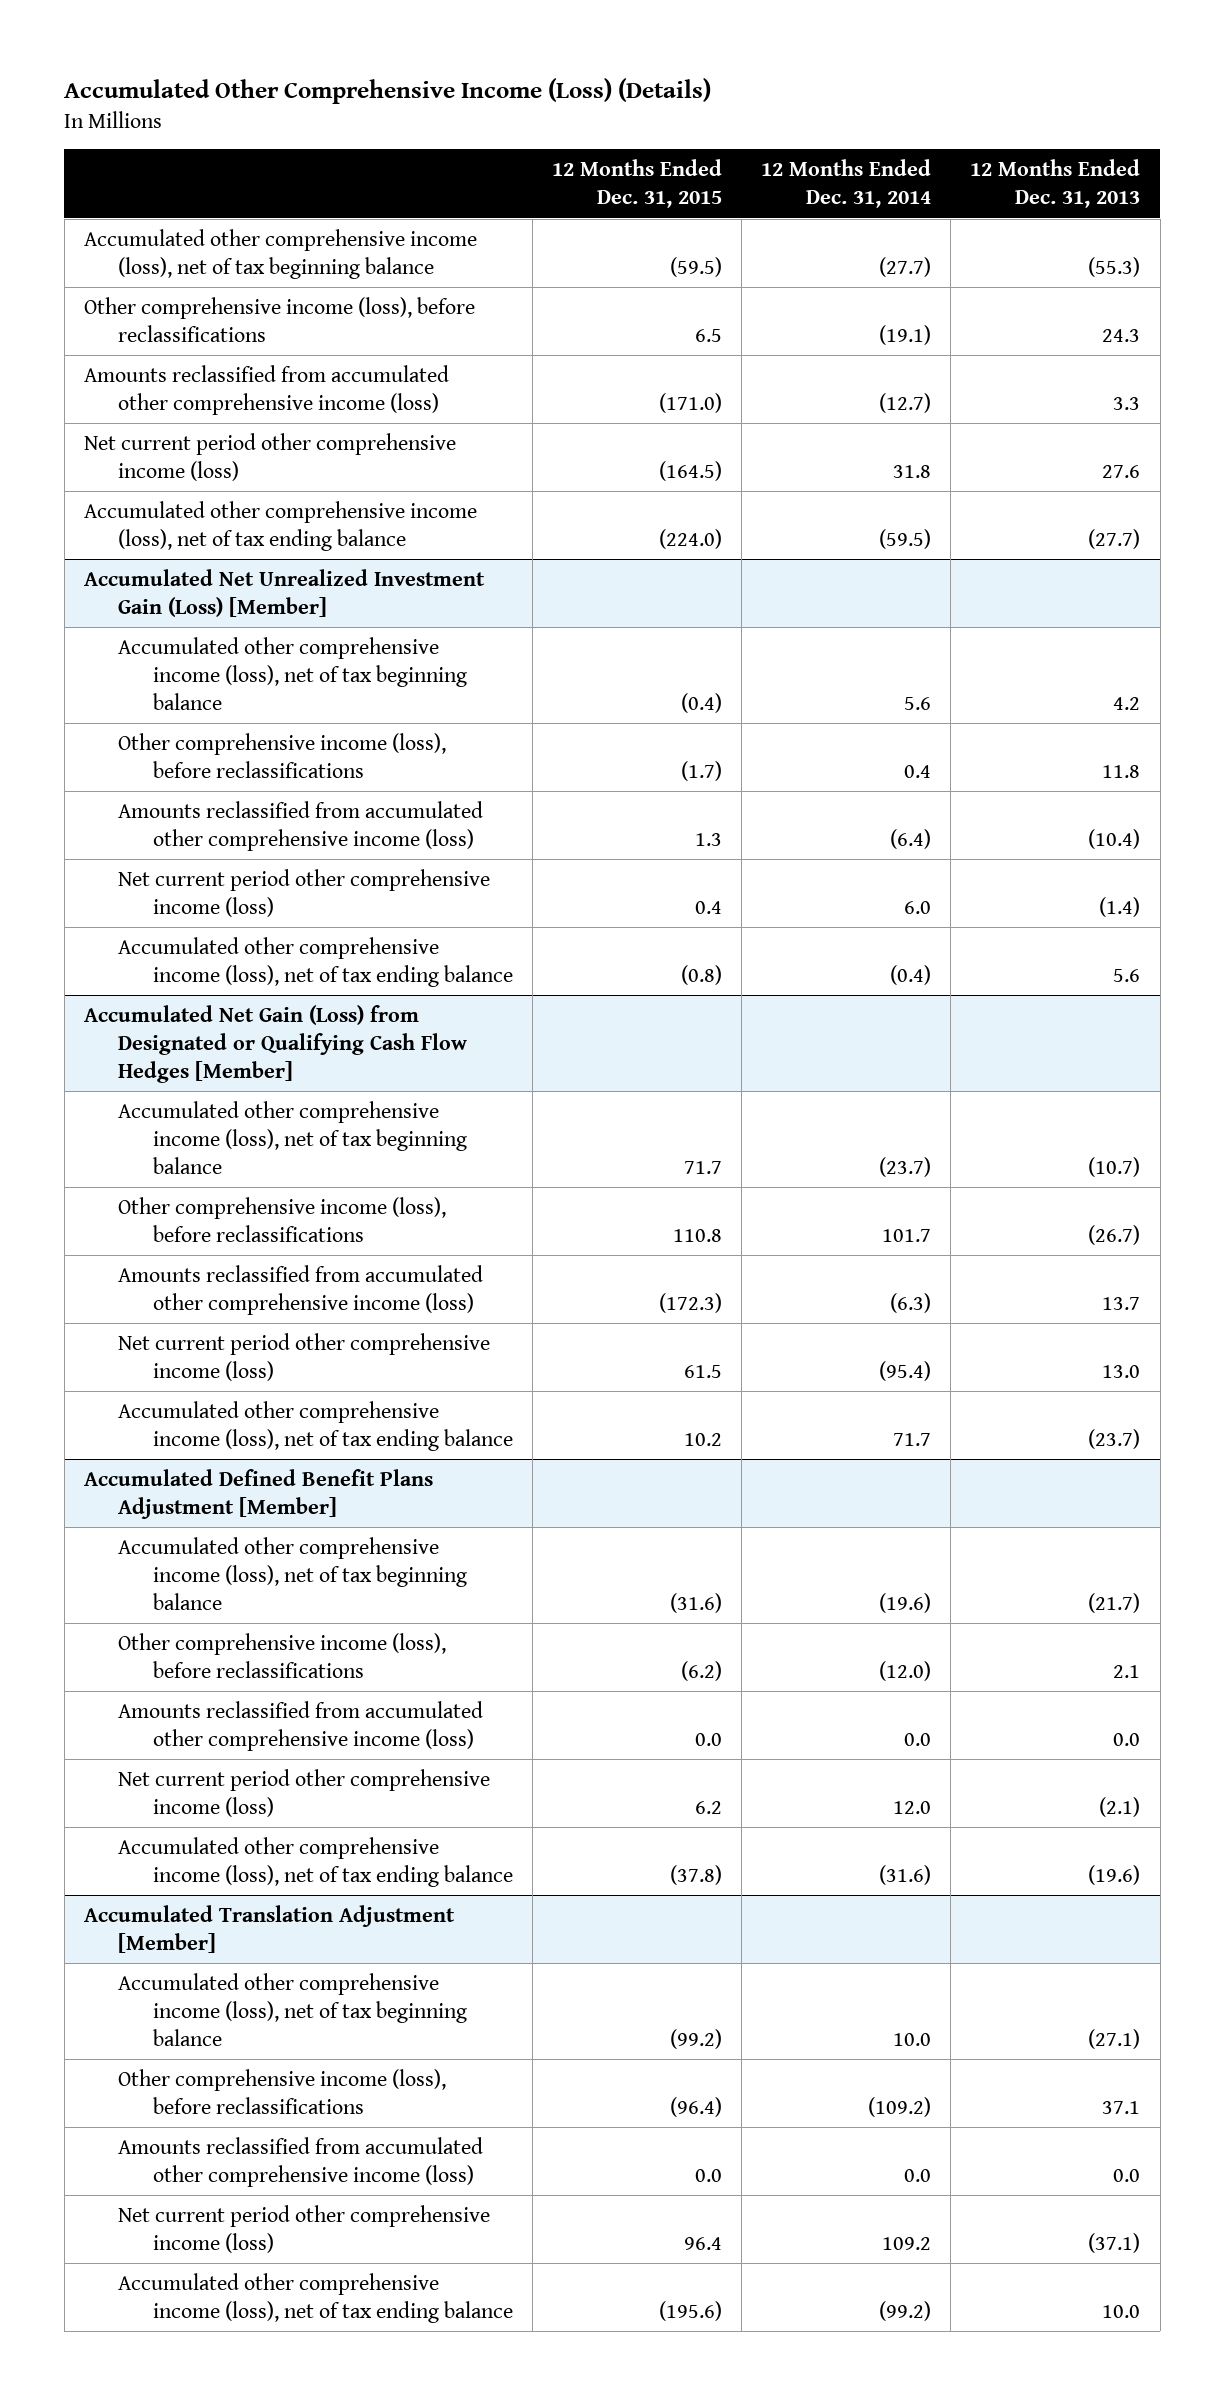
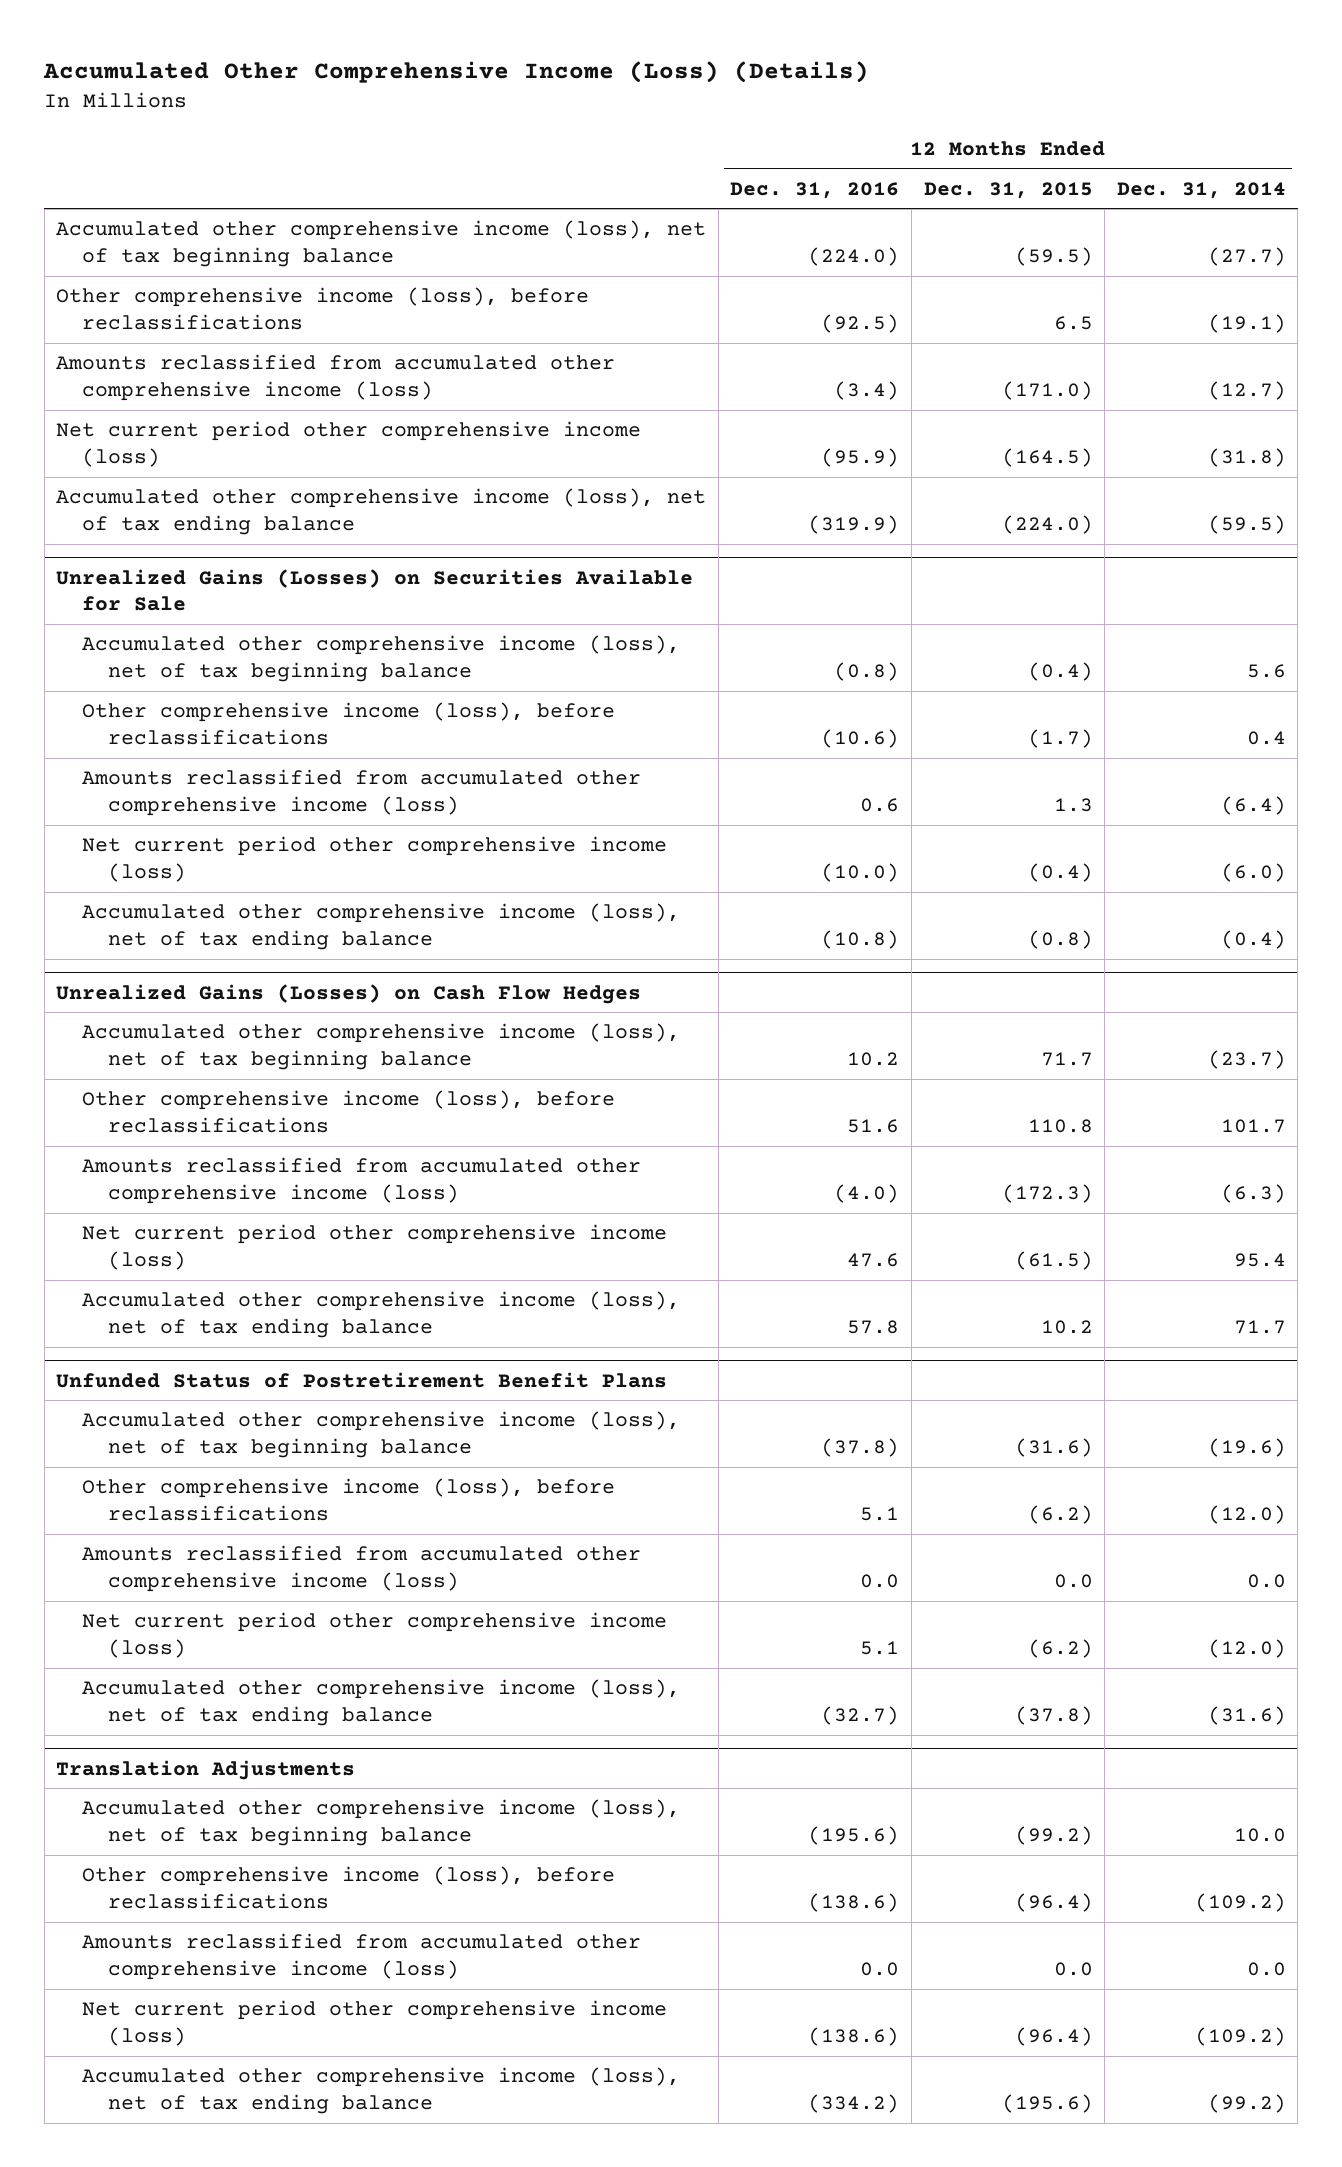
- | 12 Months Ended Dec. 31, 2015 | 12 Months Ended Dec. 31, 2014 | 12 Months Ended Dec. 31, 2013
+ | 12 Months Ended Dec. 31, 2016 | 12 Months Ended Dec. 31, 2015 | 12 Months Ended Dec. 31, 2014
- Net current period other comprehensive income (loss) | (164.5) | 31.8 | 27.6
+ Net current period other comprehensive income (loss) | (95.9) | (164.5) | (31.8)
- Accumulated Net Unrealized Investment Gain (Loss) [Member]
+ Unrealized Gains (Losses) on Securities Available for Sale
- Net current period other comprehensive income (loss) | 0.4 | 6.0 | (1.4)
+ Net current period other comprehensive income (loss) | (10.0) | (0.4) | (6.0)
- Accumulated Net Gain (Loss) from Designated or Qualifying Cash Flow Hedges [Member]
+ Unrealized Gains (Losses) on Cash Flow Hedges
- Net current period other comprehensive income (loss) | 61.5 | (95.4) | 13.0
+ Net current period other comprehensive income (loss) | 47.6 | (61.5) | 95.4
- Accumulated Defined Benefit Plans Adjustment [Member]
+ Unfunded Status of Postretirement Benefit Plans
- Net current period other comprehensive income (loss) | 6.2 | 12.0 | (2.1)
+ Net current period other comprehensive income (loss) | 5.1 | (6.2) | (12.0)
- Accumulated Translation Adjustment [Member]
+ Translation Adjustments
- Net current period other comprehensive income (loss) | 96.4 | 109.2 | (37.1)
+ Net current period other comprehensive income (loss) | (138.6) | (96.4) | (109.2)

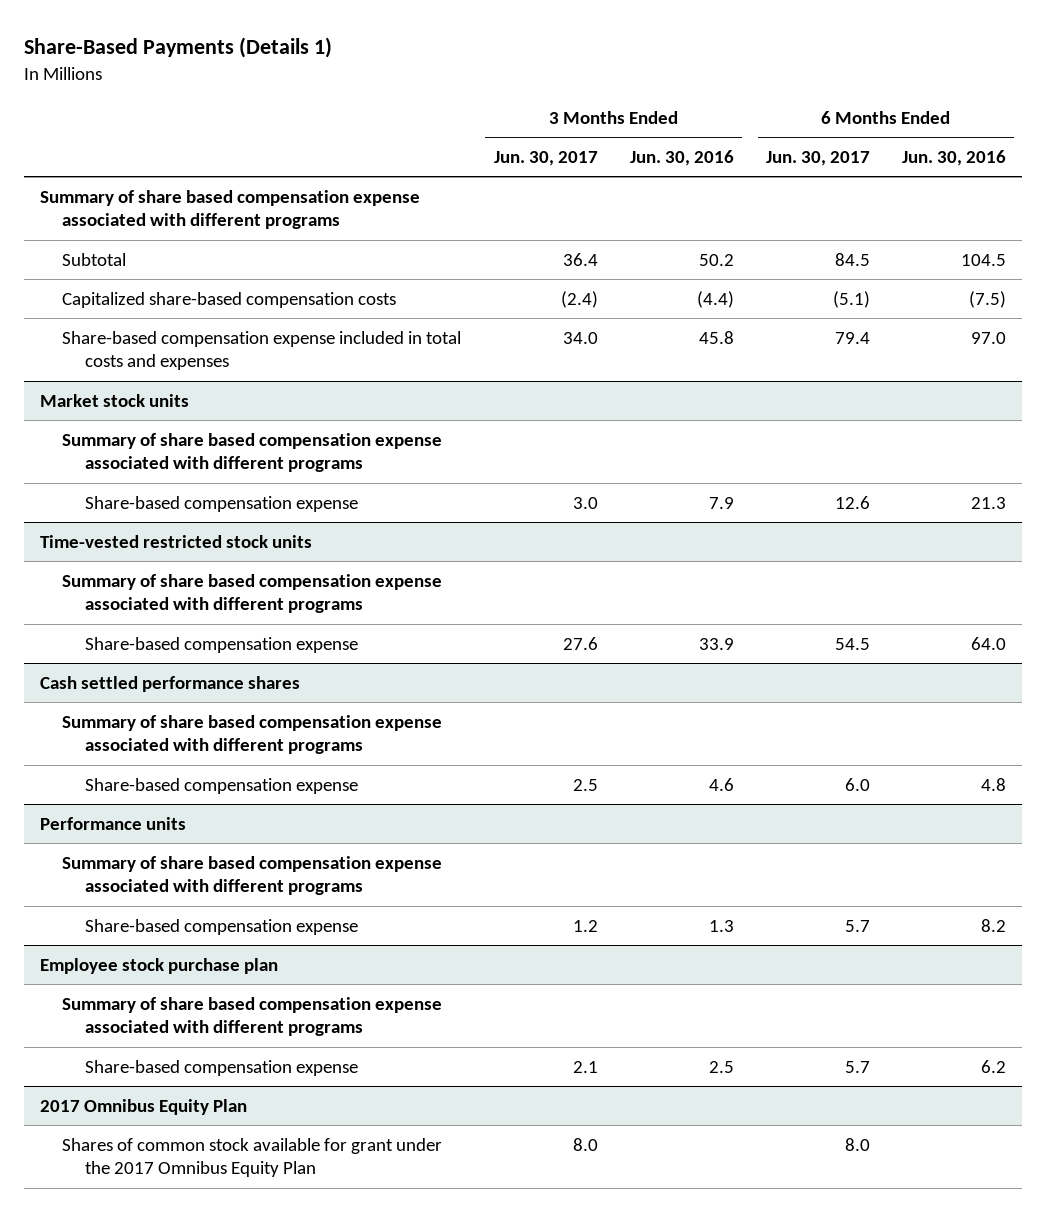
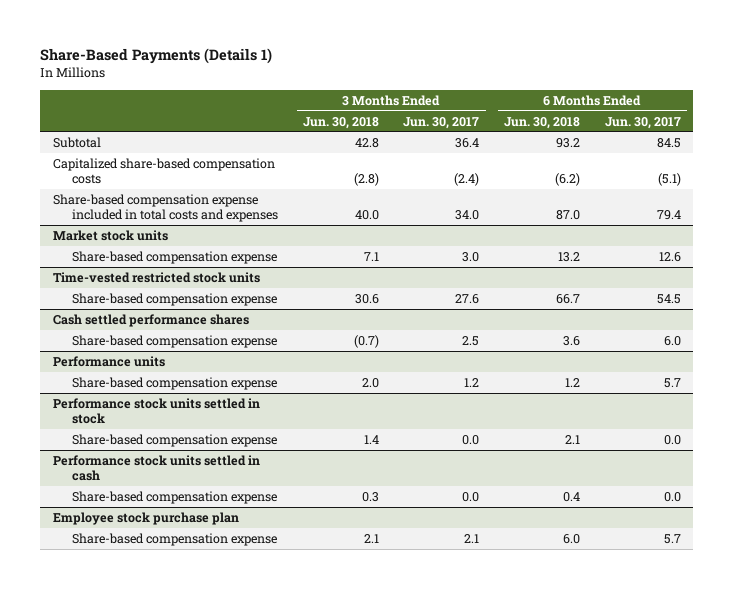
- | 3 Months Ended Jun. 30, 2017 | 3 Months Ended Jun. 30, 2016 | 6 Months Ended Jun. 30, 2017 | 6 Months Ended Jun. 30, 2016
+ | 3 Months Ended Jun. 30, 2018 | 3 Months Ended Jun. 30, 2017 | 6 Months Ended Jun. 30, 2018 | 6 Months Ended Jun. 30, 2017
- Summary of share based compensation expense associated with different programs
@ Market stock units
- Summary of share based compensation expense associated with different programs
@ Time-vested restricted stock units
- Summary of share based compensation expense associated with different programs
@ Cash settled performance shares
- Summary of share based compensation expense associated with different programs
@ Performance units
- Summary of share based compensation expense associated with different programs
+ Performance stock units settled in stock
+ Share-based compensation expense | 1.4 | 0.0 | 2.1 | 0.0
+ Performance stock units settled in cash
+ Share-based compensation expense | 0.3 | 0.0 | 0.4 | 0.0
@ Employee stock purchase plan
- Summary of share based compensation expense associated with different programs
- 2017 Omnibus Equity Plan
- Shares of common stock available for grant under the 2017 Omnibus Equity Plan | 8.0 | | 8.0 |

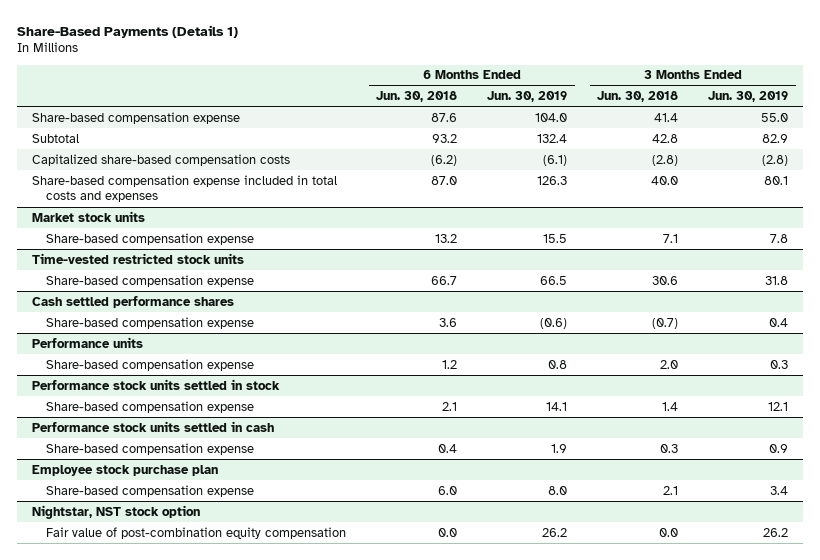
- | 3 Months Ended Jun. 30, 2018 | 3 Months Ended Jun. 30, 2017 | 6 Months Ended Jun. 30, 2018 | 6 Months Ended Jun. 30, 2017
+ | 6 Months Ended Jun. 30, 2018 | 6 Months Ended Jun. 30, 2019 | 3 Months Ended Jun. 30, 2018 | 3 Months Ended Jun. 30, 2019
+ Share-based compensation expense | 87.6 | 104.0 | 41.4 | 55.0
+ Nightstar, NST stock option
+ Fair value of post-combination equity compensation | 0.0 | 26.2 | 0.0 | 26.2

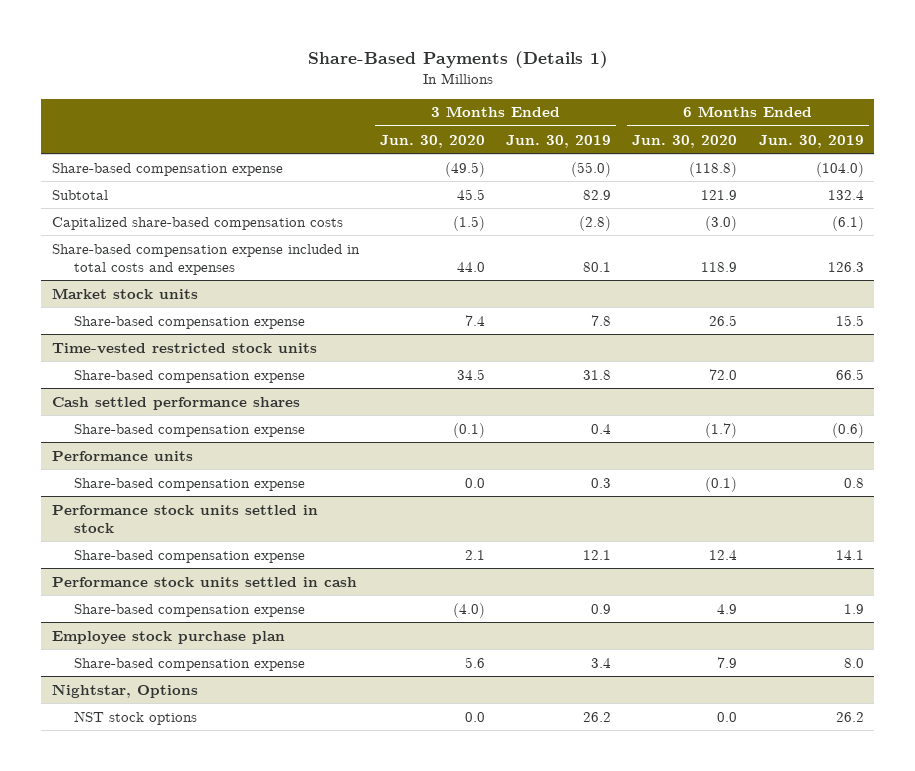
- | 6 Months Ended Jun. 30, 2018 | 6 Months Ended Jun. 30, 2019 | 3 Months Ended Jun. 30, 2018 | 3 Months Ended Jun. 30, 2019
+ | 3 Months Ended Jun. 30, 2020 | 3 Months Ended Jun. 30, 2019 | 6 Months Ended Jun. 30, 2020 | 6 Months Ended Jun. 30, 2019
- Share-based compensation expense | 87.6 | 104.0 | 41.4 | 55.0
+ Share-based compensation expense | (49.5) | (55.0) | (118.8) | (104.0)
- Nightstar, NST stock option
- Fair value of post-combination equity compensation | 0.0 | 26.2 | 0.0 | 26.2
+ Nightstar, Options
+ NST stock options | 0.0 | 26.2 | 0.0 | 26.2

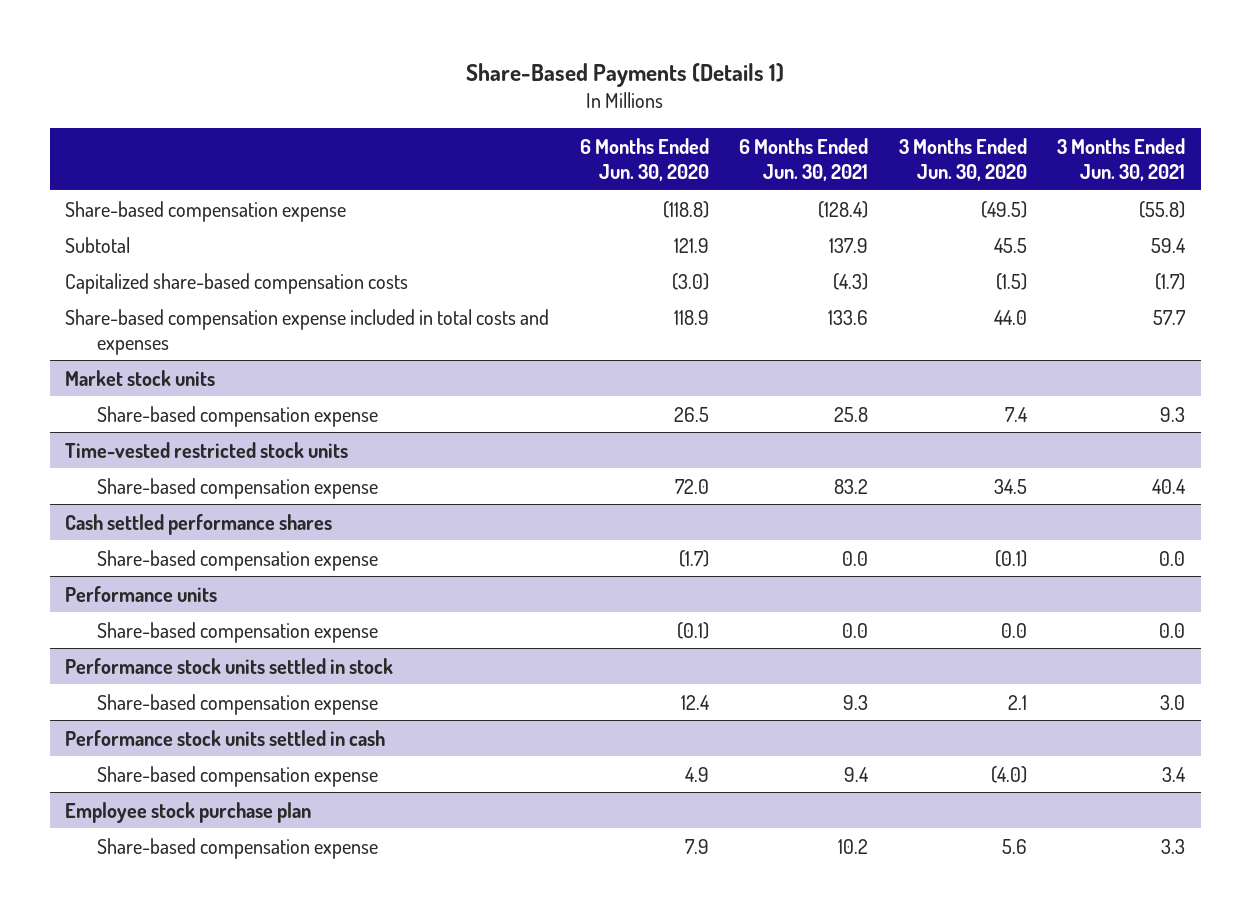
- | 3 Months Ended Jun. 30, 2020 | 3 Months Ended Jun. 30, 2019 | 6 Months Ended Jun. 30, 2020 | 6 Months Ended Jun. 30, 2019
+ | 6 Months Ended Jun. 30, 2020 | 6 Months Ended Jun. 30, 2021 | 3 Months Ended Jun. 30, 2020 | 3 Months Ended Jun. 30, 2021
- Nightstar, Options
- NST stock options | 0.0 | 26.2 | 0.0 | 26.2

